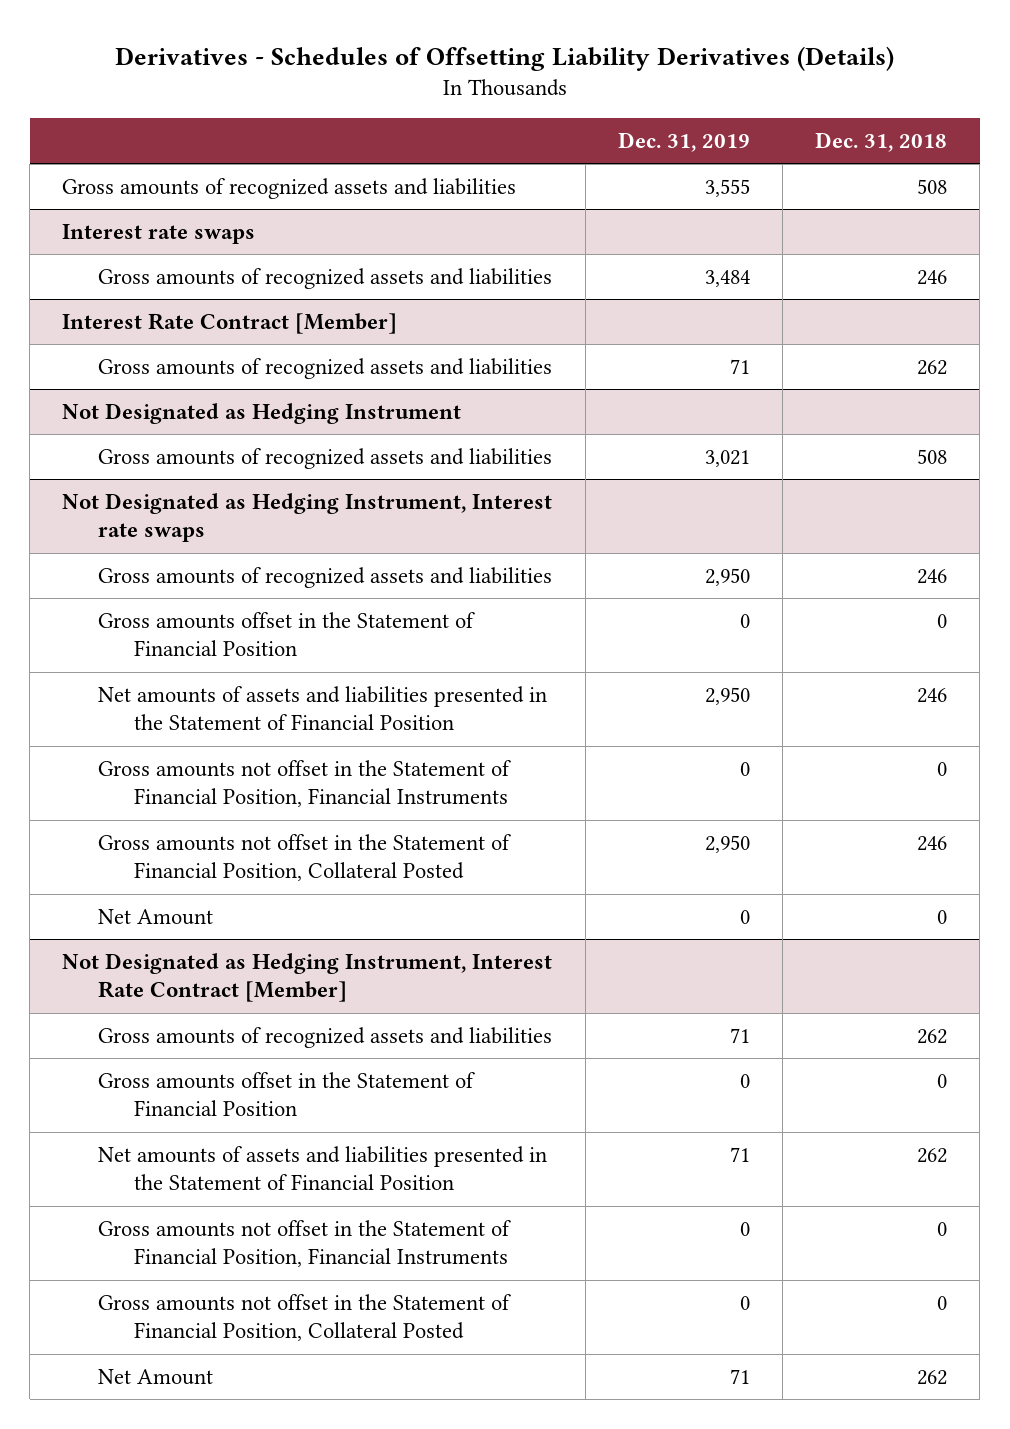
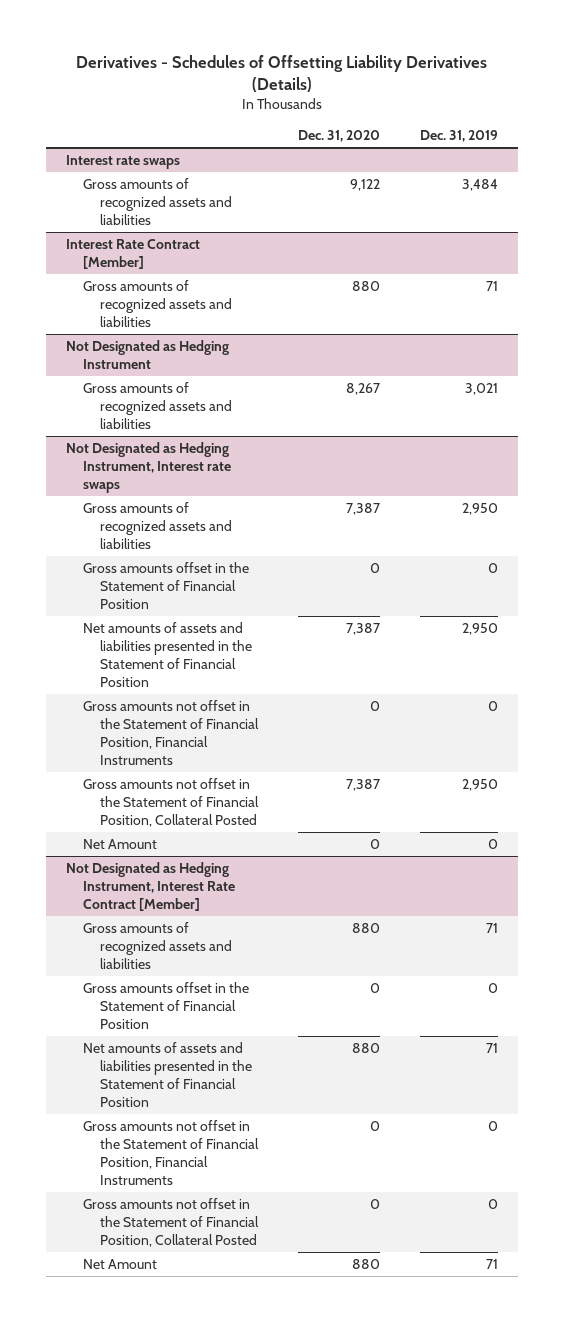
- | Dec. 31, 2019 | Dec. 31, 2018
+ | Dec. 31, 2020 | Dec. 31, 2019
- Gross amounts of recognized assets and liabilities | 3,555 | 508

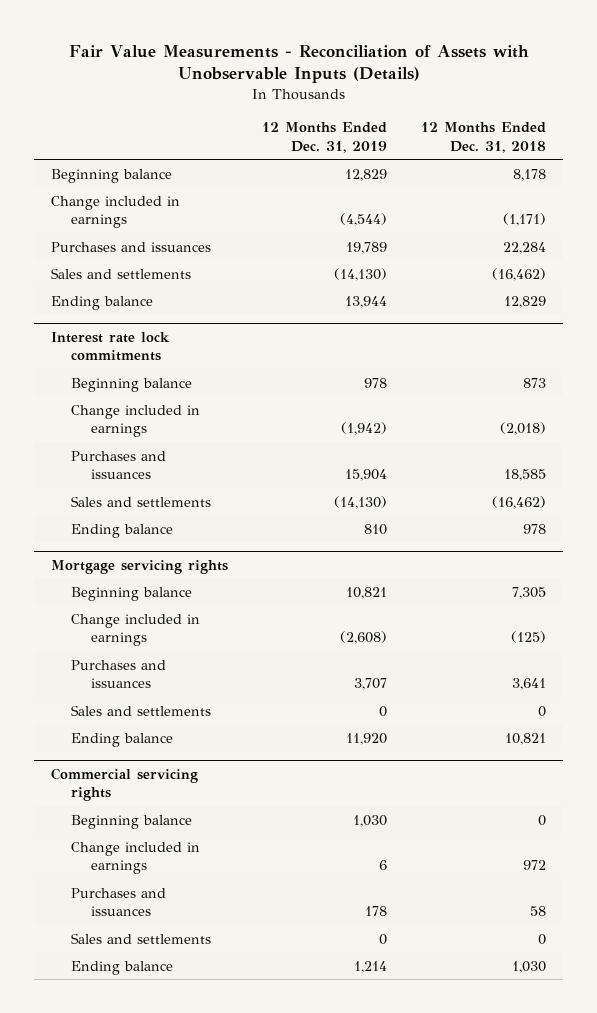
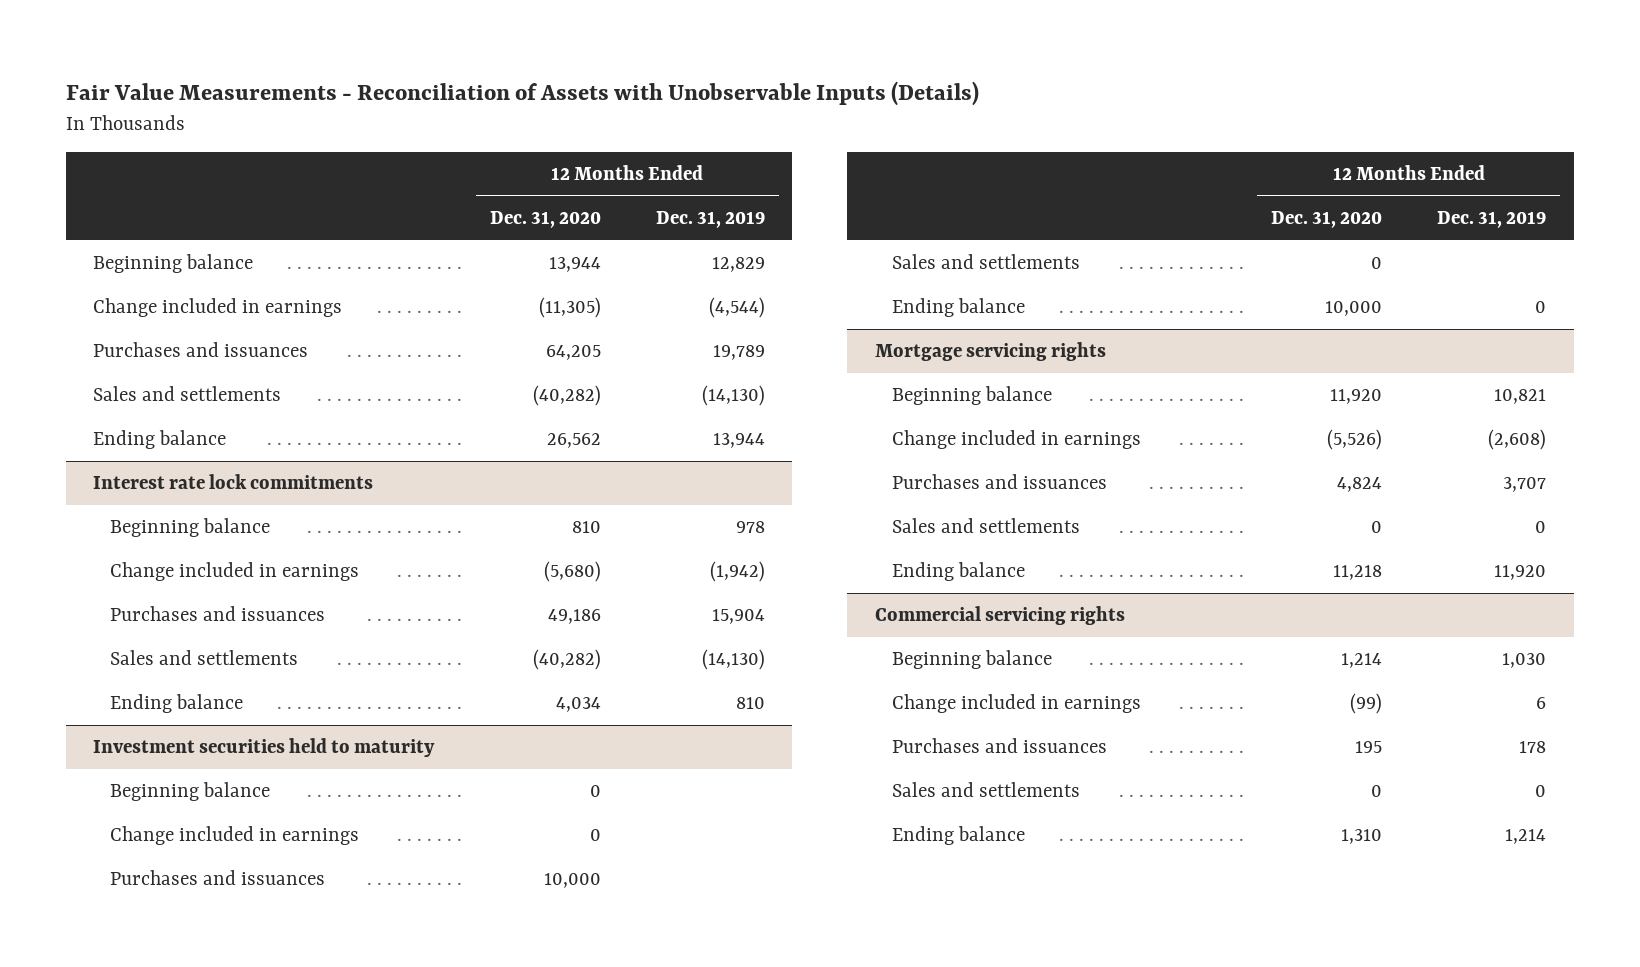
- | 12 Months Ended Dec. 31, 2019 | 12 Months Ended Dec. 31, 2018
+ | 12 Months Ended Dec. 31, 2020 | 12 Months Ended Dec. 31, 2019
+ Investment securities held to maturity
+ Beginning balance | 0 |
+ Change included in earnings | 0 |
+ Purchases and issuances | 10,000 |
+ Sales and settlements | 0 |
+ Ending balance | 10,000 | 0

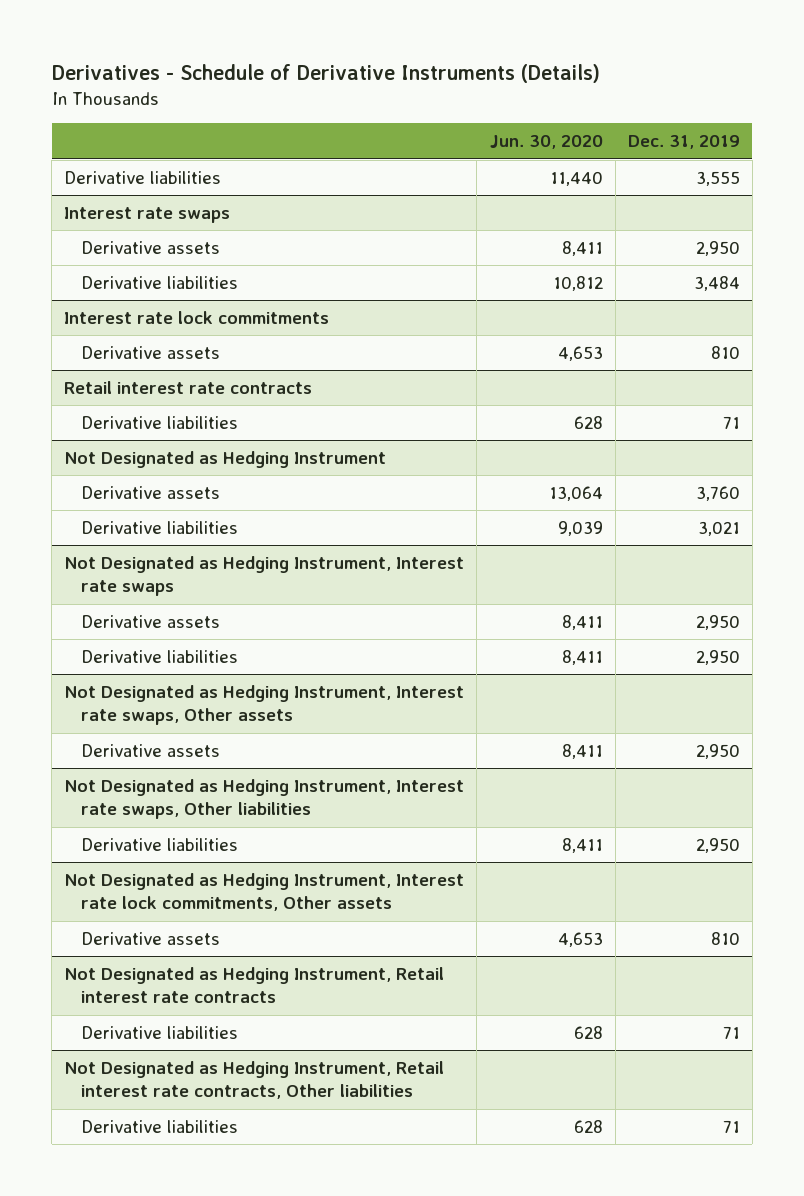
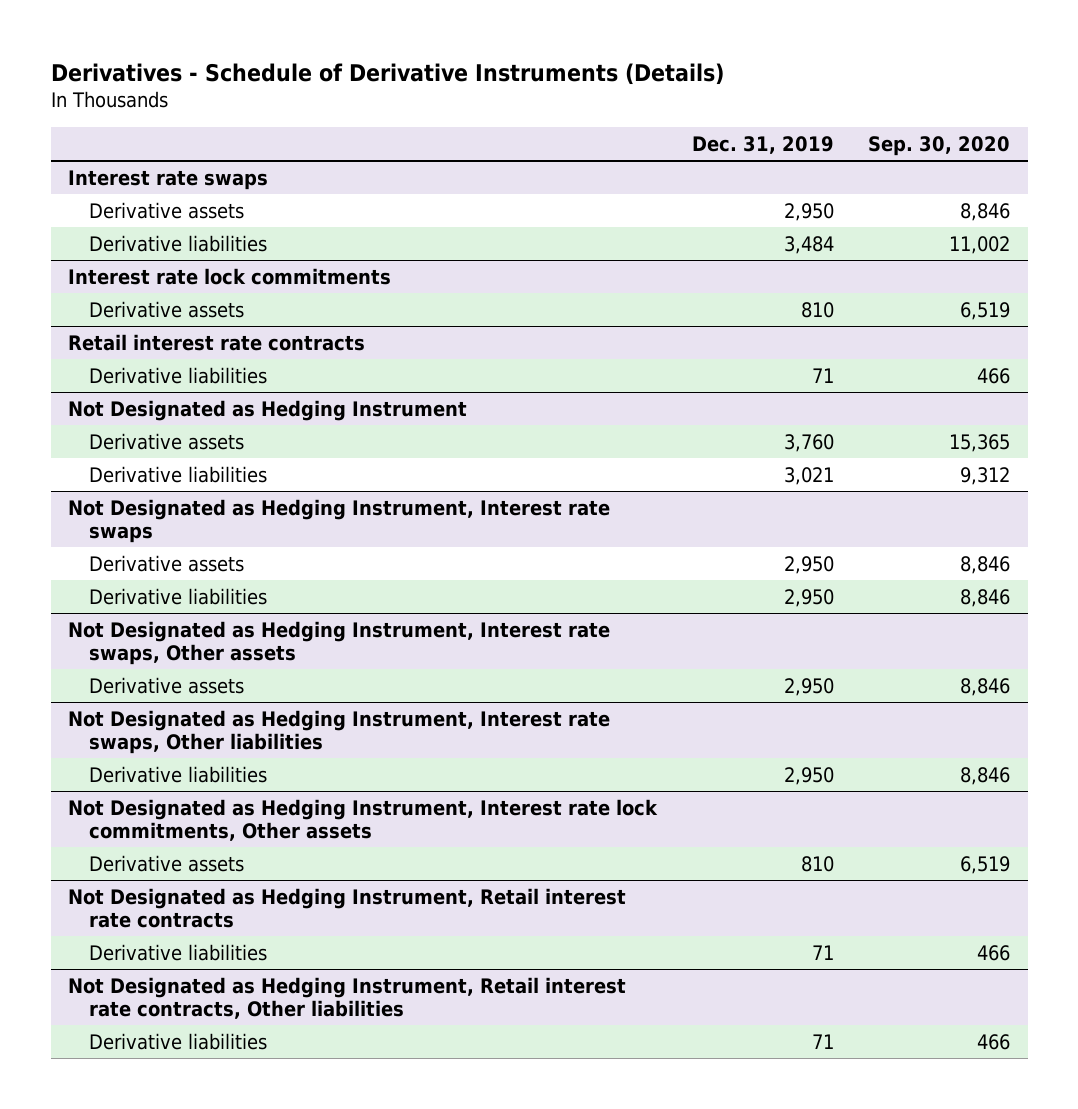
- | Jun. 30, 2020 | Dec. 31, 2019
+ | Dec. 31, 2019 | Sep. 30, 2020
- Derivative liabilities | 11,440 | 3,555

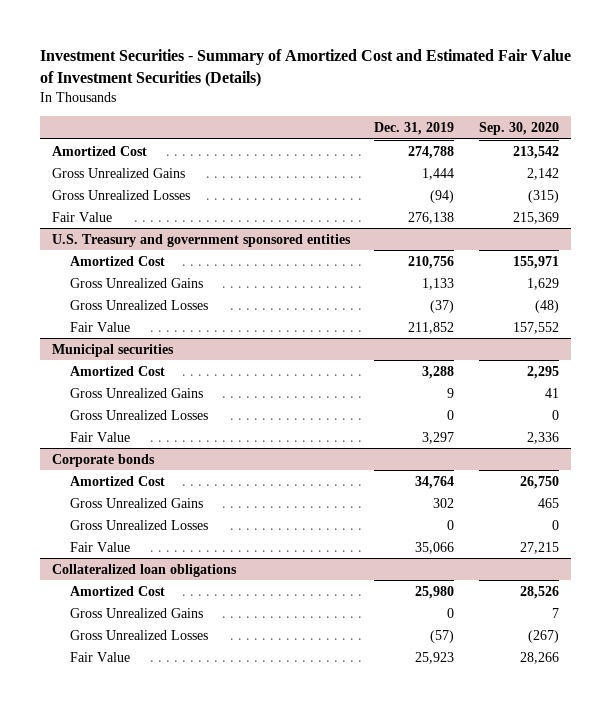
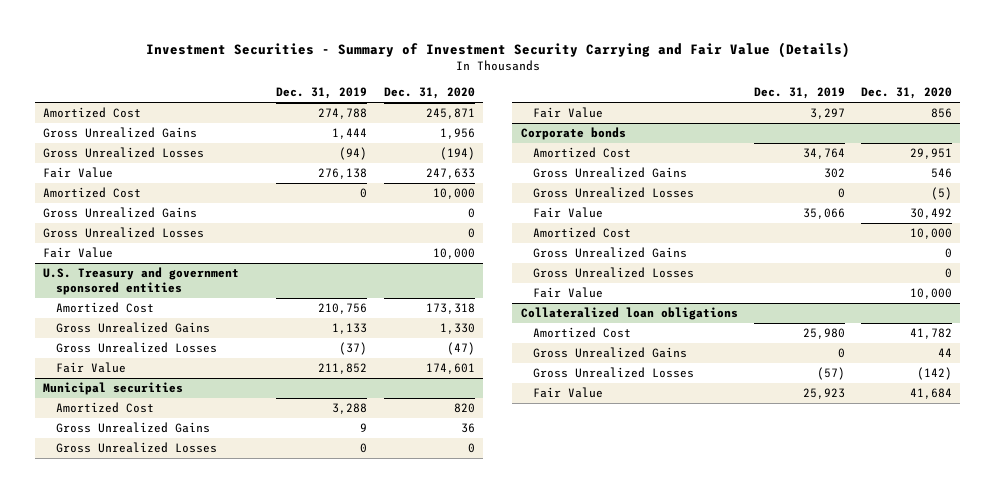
- Investment Securities - Summary of Amortized Cost and Estimated Fair Value of Investment Securities (Details)
+ Investment Securities - Summary of Investment Security Carrying and Fair Value (Details)
- | Dec. 31, 2019 | Sep. 30, 2020
+ | Dec. 31, 2019 | Dec. 31, 2020
+ Amortized Cost | 0 | 10,000
+ Gross Unrealized Gains | | 0
+ Gross Unrealized Losses | | 0
+ Fair Value | | 10,000
@ Corporate bonds
+ Amortized Cost | | 10,000
+ Gross Unrealized Gains | | 0
+ Gross Unrealized Losses | | 0
+ Fair Value | | 10,000

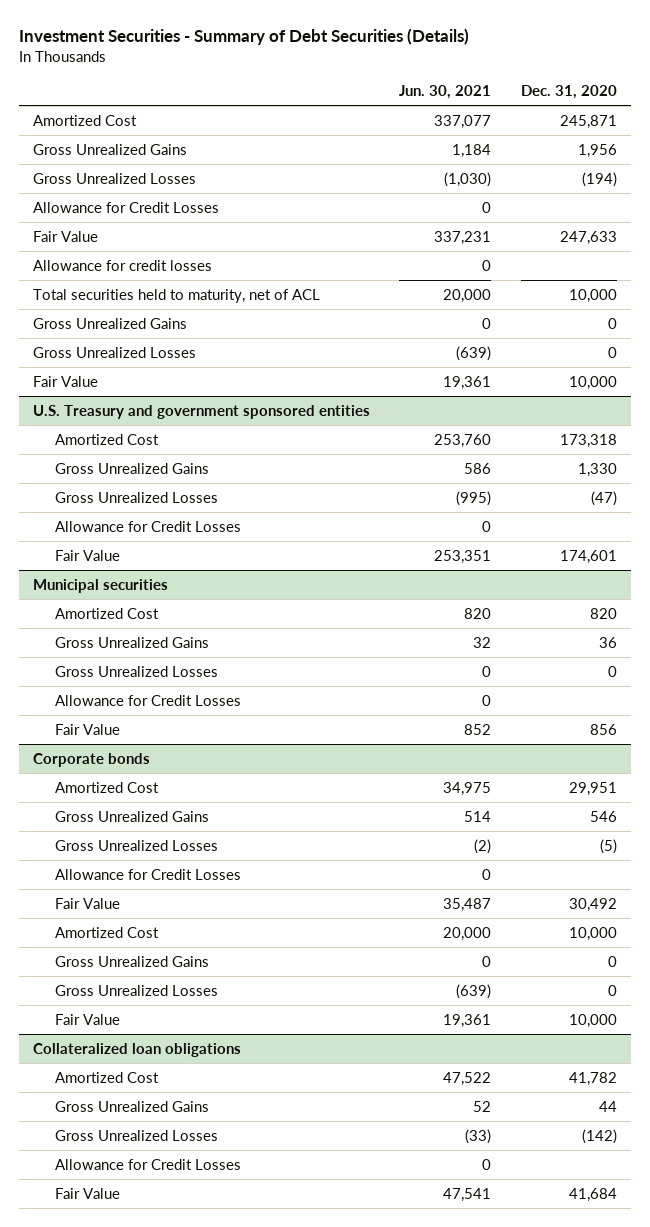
- Investment Securities - Summary of Investment Security Carrying and Fair Value (Details)
+ Investment Securities - Summary of Debt Securities (Details)
- | Dec. 31, 2019 | Dec. 31, 2020
+ | Jun. 30, 2021 | Dec. 31, 2020
+ Allowance for Credit Losses | 0 |
- Amortized Cost | 0 | 10,000
+ Allowance for credit losses | 0 |
+ Total securities held to maturity, net of ACL | 20,000 | 10,000
@ U.S. Treasury and government sponsored entities
+ Allowance for Credit Losses | 0 |
@ Municipal securities
+ Allowance for Credit Losses | 0 |
@ Corporate bonds
+ Allowance for Credit Losses | 0 |
@ Collateralized loan obligations
+ Allowance for Credit Losses | 0 |

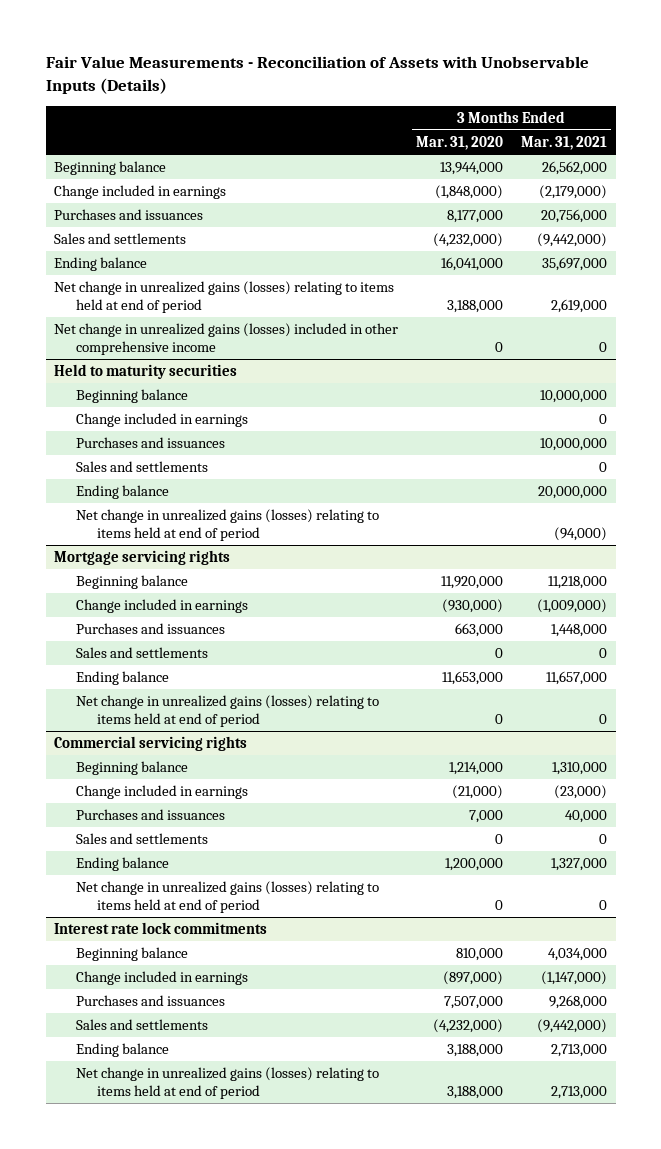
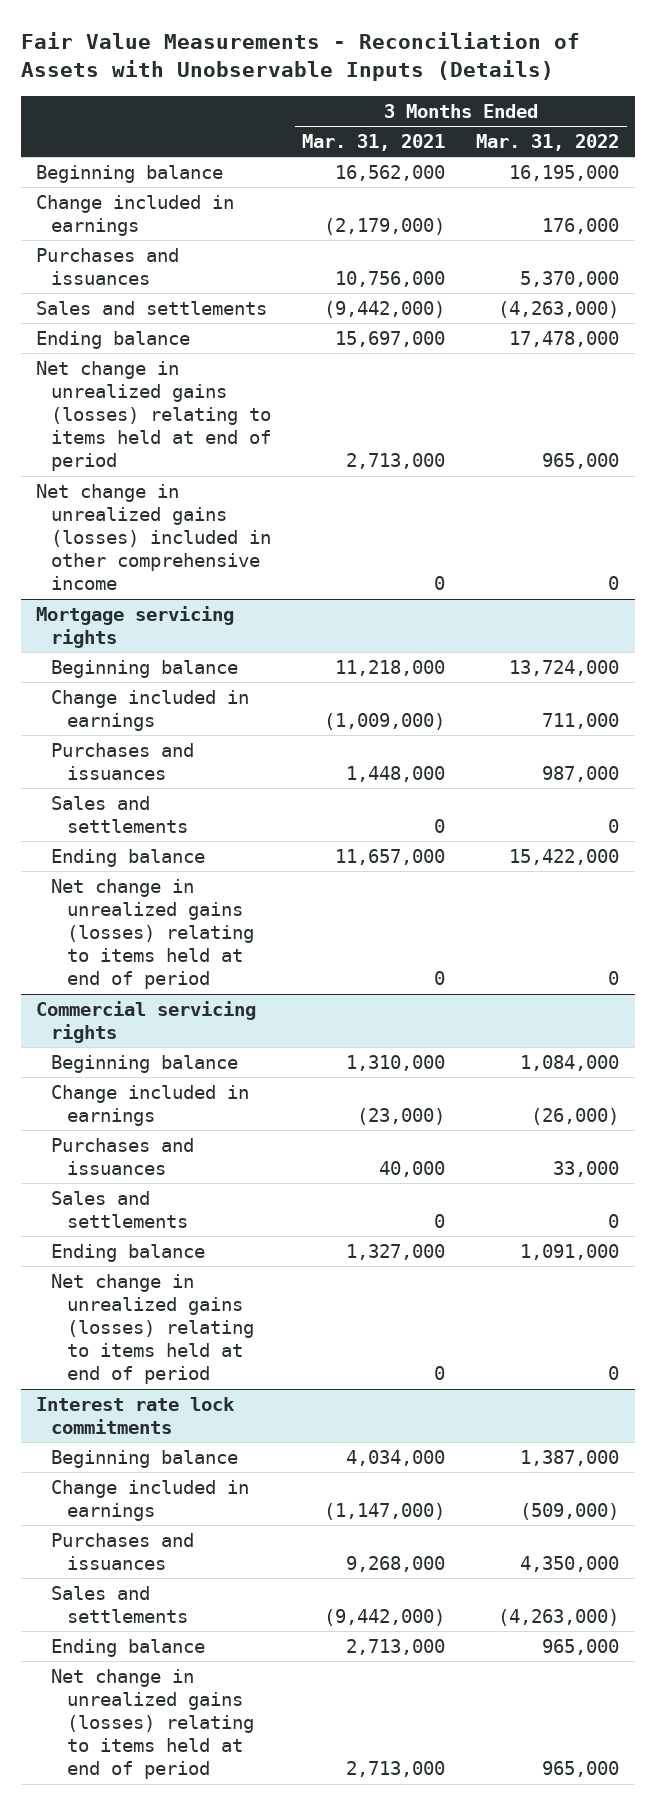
- | 3 Months Ended Mar. 31, 2020 | 3 Months Ended Mar. 31, 2021
+ | 3 Months Ended Mar. 31, 2021 | 3 Months Ended Mar. 31, 2022
- Beginning balance | 13,944,000 | 26,562,000
+ Beginning balance | 16,562,000 | 16,195,000
- Purchases and issuances | 8,177,000 | 20,756,000
+ Purchases and issuances | 10,756,000 | 5,370,000
- Ending balance | 16,041,000 | 35,697,000
- Net change in unrealized gains (losses) relating to items held at end of period | 3,188,000 | 2,619,000
+ Ending balance | 15,697,000 | 17,478,000
+ Net change in unrealized gains (losses) relating to items held at end of period | 2,713,000 | 965,000
- Held to maturity securities
- Beginning balance | | 10,000,000
- Change included in earnings | | 0
- Purchases and issuances | | 10,000,000
- Sales and settlements | | 0
- Ending balance | | 20,000,000
- Net change in unrealized gains (losses) relating to items held at end of period | | (94,000)

